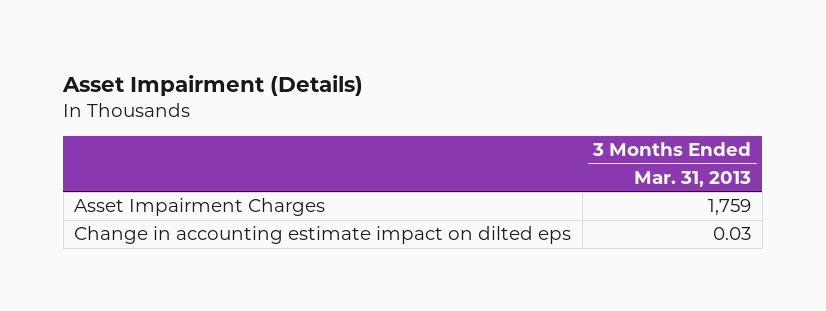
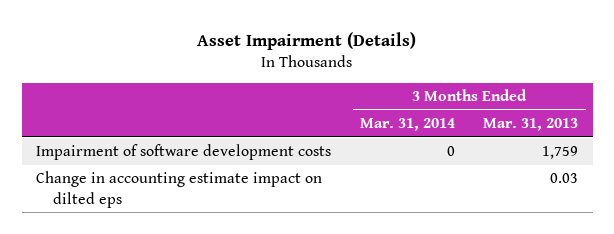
- | 3 Months Ended Mar. 31, 2013
+ | 3 Months Ended Mar. 31, 2014 | 3 Months Ended Mar. 31, 2013
- Asset Impairment Charges | 1,759
+ Impairment of software development costs | 0 | 1,759

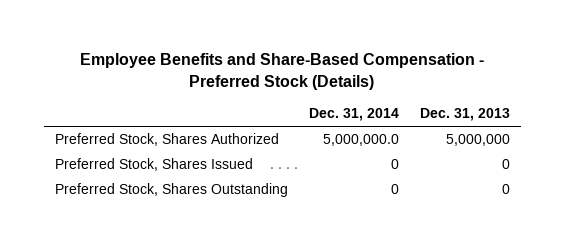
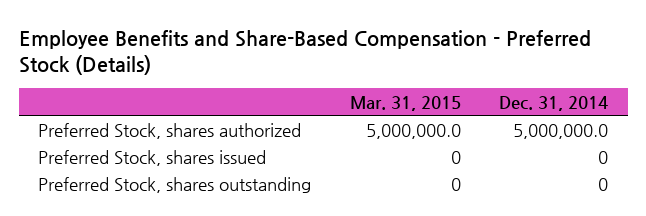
- | Dec. 31, 2014 | Dec. 31, 2013
+ | Mar. 31, 2015 | Dec. 31, 2014
- Preferred Stock, Shares Authorized | 5,000,000.0 | 5,000,000
- Preferred Stock, Shares Issued | 0 | 0
- Preferred Stock, Shares Outstanding | 0 | 0
+ Preferred Stock, shares authorized | 5,000,000.0 | 5,000,000.0
+ Preferred Stock, shares issued | 0 | 0
+ Preferred Stock, shares outstanding | 0 | 0

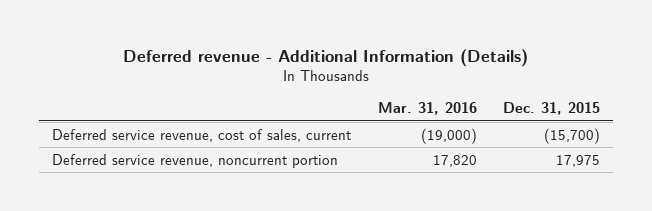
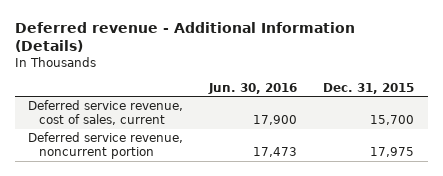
- | Mar. 31, 2016 | Dec. 31, 2015
+ | Jun. 30, 2016 | Dec. 31, 2015
- Deferred service revenue, cost of sales, current | (19,000) | (15,700)
+ Deferred service revenue, cost of sales, current | 17,900 | 15,700

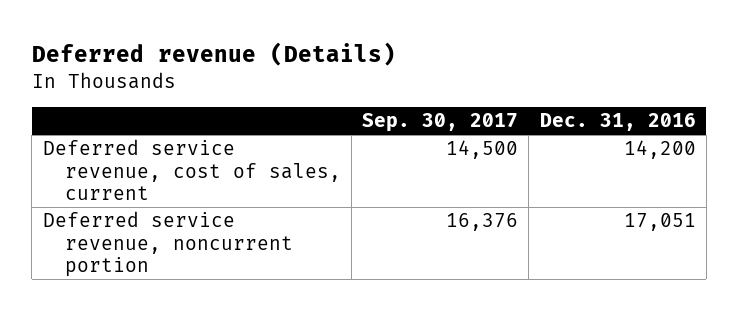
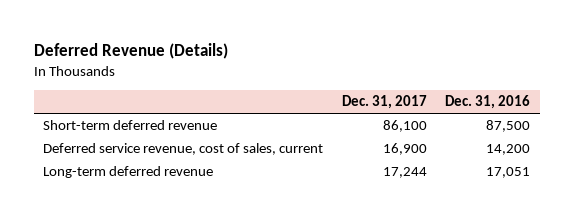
- Deferred revenue (Details)
+ Deferred Revenue (Details)
- | Sep. 30, 2017 | Dec. 31, 2016
+ | Dec. 31, 2017 | Dec. 31, 2016
+ Short-term deferred revenue | 86,100 | 87,500
- Deferred service revenue, noncurrent portion | 16,376 | 17,051
+ Long-term deferred revenue | 17,244 | 17,051

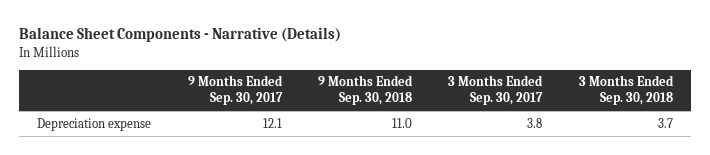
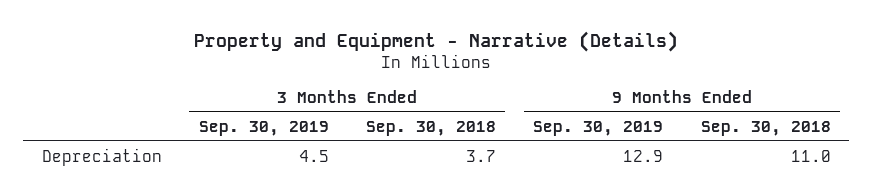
- Balance Sheet Components - Narrative (Details)
+ Property and Equipment - Narrative (Details)
- | 9 Months Ended Sep. 30, 2017 | 9 Months Ended Sep. 30, 2018 | 3 Months Ended Sep. 30, 2017 | 3 Months Ended Sep. 30, 2018
+ | 3 Months Ended Sep. 30, 2019 | 3 Months Ended Sep. 30, 2018 | 9 Months Ended Sep. 30, 2019 | 9 Months Ended Sep. 30, 2018
- Depreciation expense | 12.1 | 11.0 | 3.8 | 3.7
+ Depreciation | 4.5 | 3.7 | 12.9 | 11.0

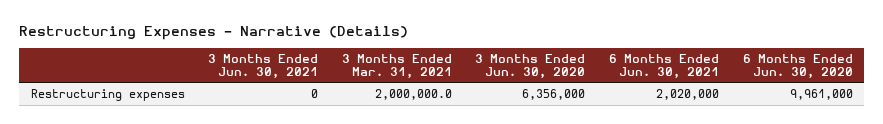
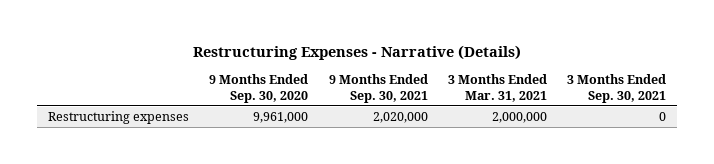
- | 3 Months Ended Jun. 30, 2021 | 3 Months Ended Mar. 31, 2021 | 3 Months Ended Jun. 30, 2020 | 6 Months Ended Jun. 30, 2021 | 6 Months Ended Jun. 30, 2020
+ | 9 Months Ended Sep. 30, 2020 | 9 Months Ended Sep. 30, 2021 | 3 Months Ended Mar. 31, 2021 | 3 Months Ended Sep. 30, 2021
- Restructuring expenses | 0 | 2,000,000.0 | 6,356,000 | 2,020,000 | 9,961,000
+ Restructuring expenses | 9,961,000 | 2,020,000 | 2,000,000 | 0

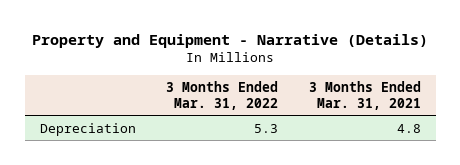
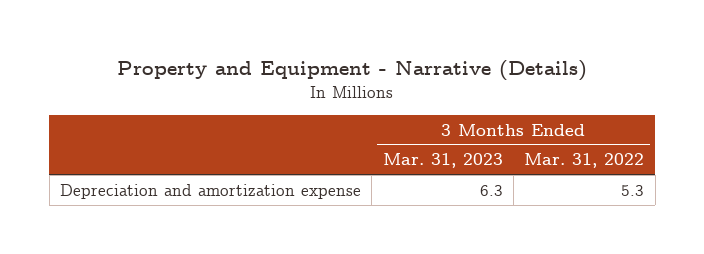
- | 3 Months Ended Mar. 31, 2022 | 3 Months Ended Mar. 31, 2021
+ | 3 Months Ended Mar. 31, 2023 | 3 Months Ended Mar. 31, 2022
- Depreciation | 5.3 | 4.8
+ Depreciation and amortization expense | 6.3 | 5.3

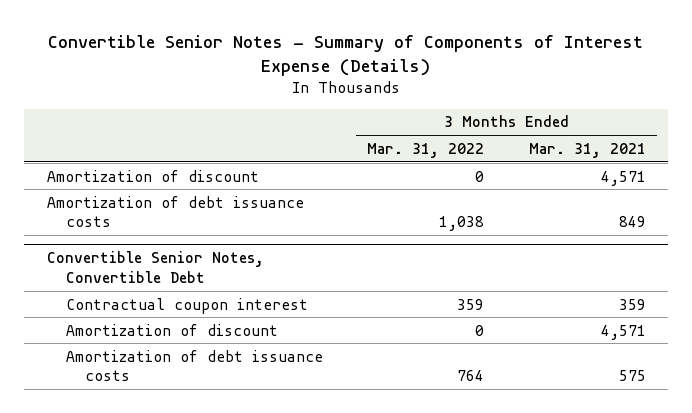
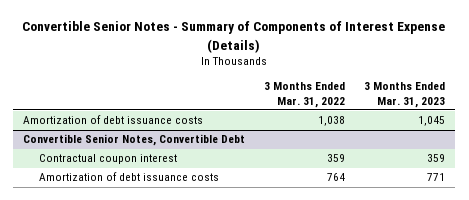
- | 3 Months Ended Mar. 31, 2022 | 3 Months Ended Mar. 31, 2021
+ | 3 Months Ended Mar. 31, 2022 | 3 Months Ended Mar. 31, 2023
- Amortization of discount | 0 | 4,571
@ Convertible Senior Notes, Convertible Debt
- Amortization of discount | 0 | 4,571

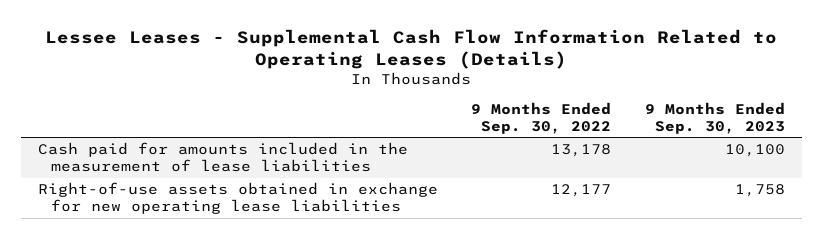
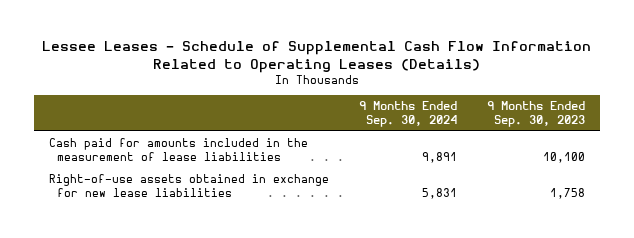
- Lessee Leases - Supplemental Cash Flow Information Related to Operating Leases (Details)
+ Lessee Leases - Schedule of Supplemental Cash Flow Information Related to Operating Leases (Details)
- | 9 Months Ended Sep. 30, 2022 | 9 Months Ended Sep. 30, 2023
+ | 9 Months Ended Sep. 30, 2024 | 9 Months Ended Sep. 30, 2023
- Right-of-use assets obtained in exchange for new operating lease liabilities | 12,177 | 1,758
+ Right-of-use assets obtained in exchange for new lease liabilities | 5,831 | 1,758

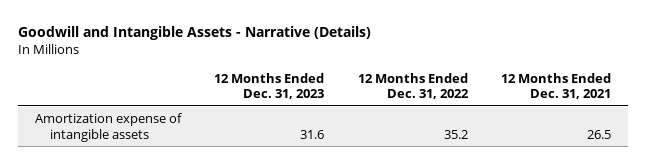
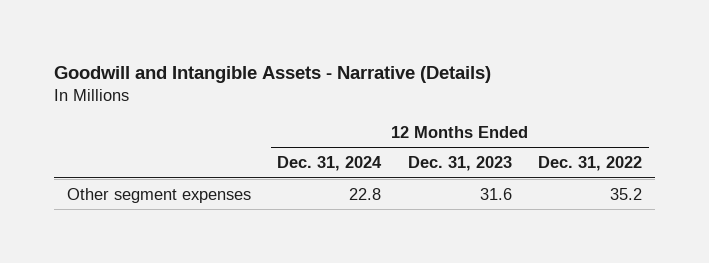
- | 12 Months Ended Dec. 31, 2023 | 12 Months Ended Dec. 31, 2022 | 12 Months Ended Dec. 31, 2021
+ | 12 Months Ended Dec. 31, 2024 | 12 Months Ended Dec. 31, 2023 | 12 Months Ended Dec. 31, 2022
- Amortization expense of intangible assets | 31.6 | 35.2 | 26.5
+ Other segment expenses | 22.8 | 31.6 | 35.2

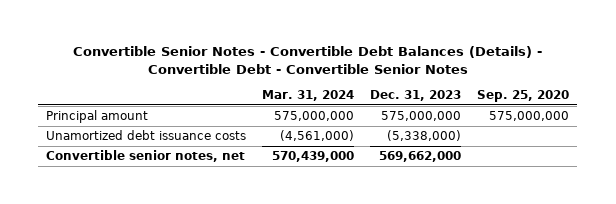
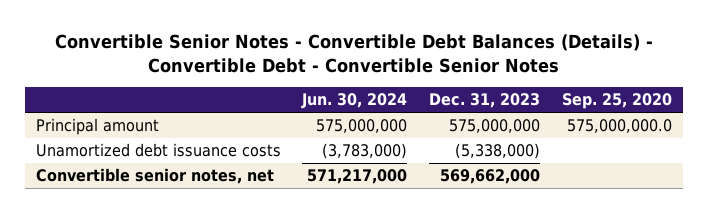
- | Mar. 31, 2024 | Dec. 31, 2023 | Sep. 25, 2020
+ | Jun. 30, 2024 | Dec. 31, 2023 | Sep. 25, 2020
- Principal amount | 575,000,000 | 575,000,000 | 575,000,000
+ Principal amount | 575,000,000 | 575,000,000 | 575,000,000.0

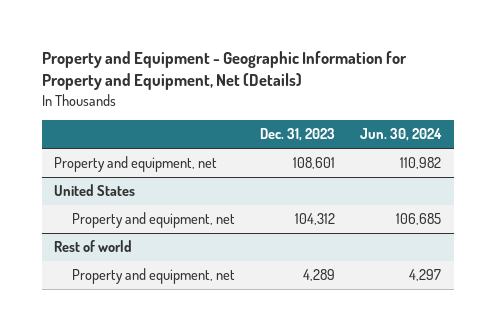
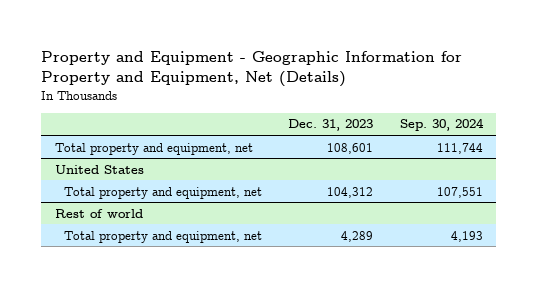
- | Dec. 31, 2023 | Jun. 30, 2024
+ | Dec. 31, 2023 | Sep. 30, 2024
- Property and equipment, net | 108,601 | 110,982
+ Total property and equipment, net | 108,601 | 111,744
@ United States
- Property and equipment, net | 104,312 | 106,685
+ Total property and equipment, net | 104,312 | 107,551
@ Rest of world
- Property and equipment, net | 4,289 | 4,297
+ Total property and equipment, net | 4,289 | 4,193

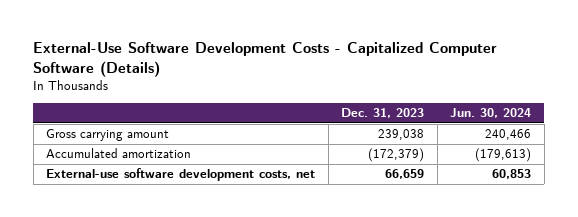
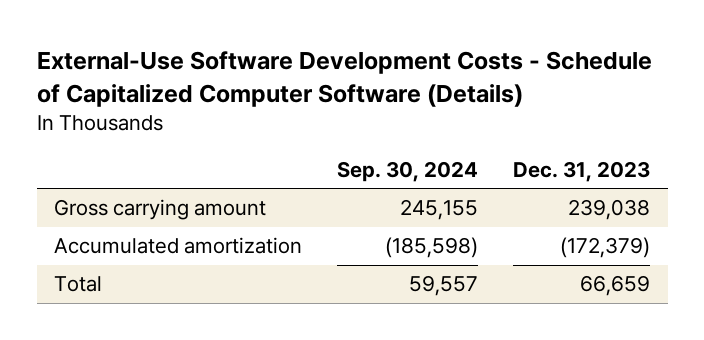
- External-Use Software Development Costs - Capitalized Computer Software (Details)
+ External-Use Software Development Costs - Schedule of Capitalized Computer Software (Details)
- | Dec. 31, 2023 | Jun. 30, 2024
+ | Sep. 30, 2024 | Dec. 31, 2023
- External-use software development costs, net | 66,659 | 60,853
+ Total | 59,557 | 66,659

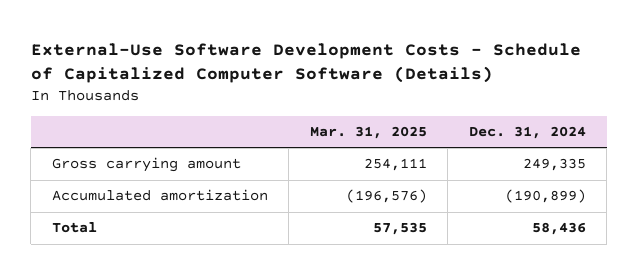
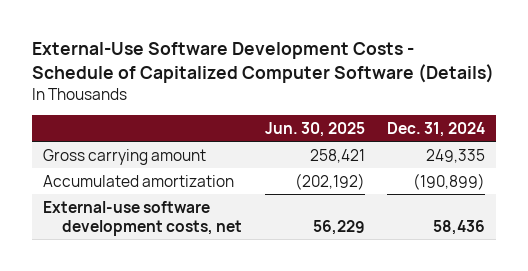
- | Mar. 31, 2025 | Dec. 31, 2024
+ | Jun. 30, 2025 | Dec. 31, 2024
- Total | 57,535 | 58,436
+ External-use software development costs, net | 56,229 | 58,436

